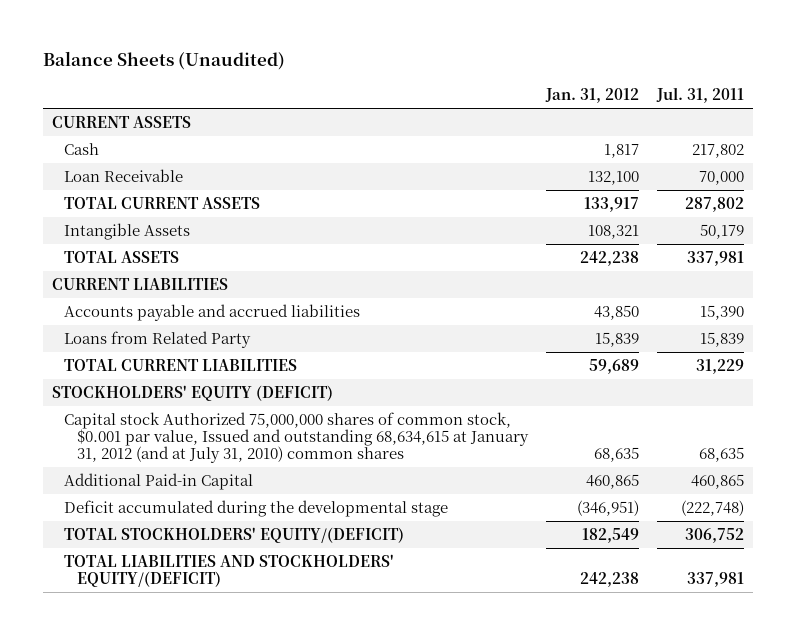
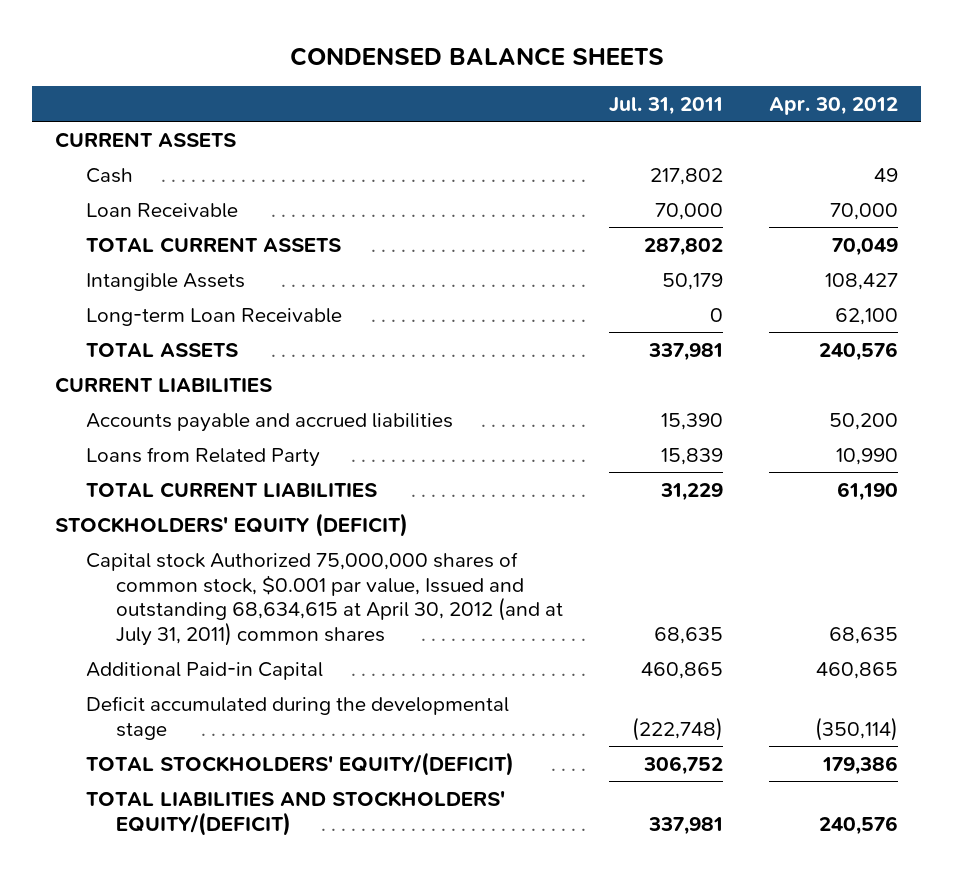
- Balance Sheets (Unaudited)
+ CONDENSED BALANCE SHEETS
- | Jan. 31, 2012 | Jul. 31, 2011
+ | Jul. 31, 2011 | Apr. 30, 2012
+ Long-term Loan Receivable | 0 | 62,100
- Capital stock Authorized 75,000,000 shares of common stock, $0.001 par value, Issued and outstanding 68,634,615 at January 31, 2012 (and at July 31, 2010) common shares | 68,635 | 68,635
+ Capital stock Authorized 75,000,000 shares of common stock, $0.001 par value, Issued and outstanding 68,634,615 at April 30, 2012 (and at July 31, 2011) common shares | 68,635 | 68,635

